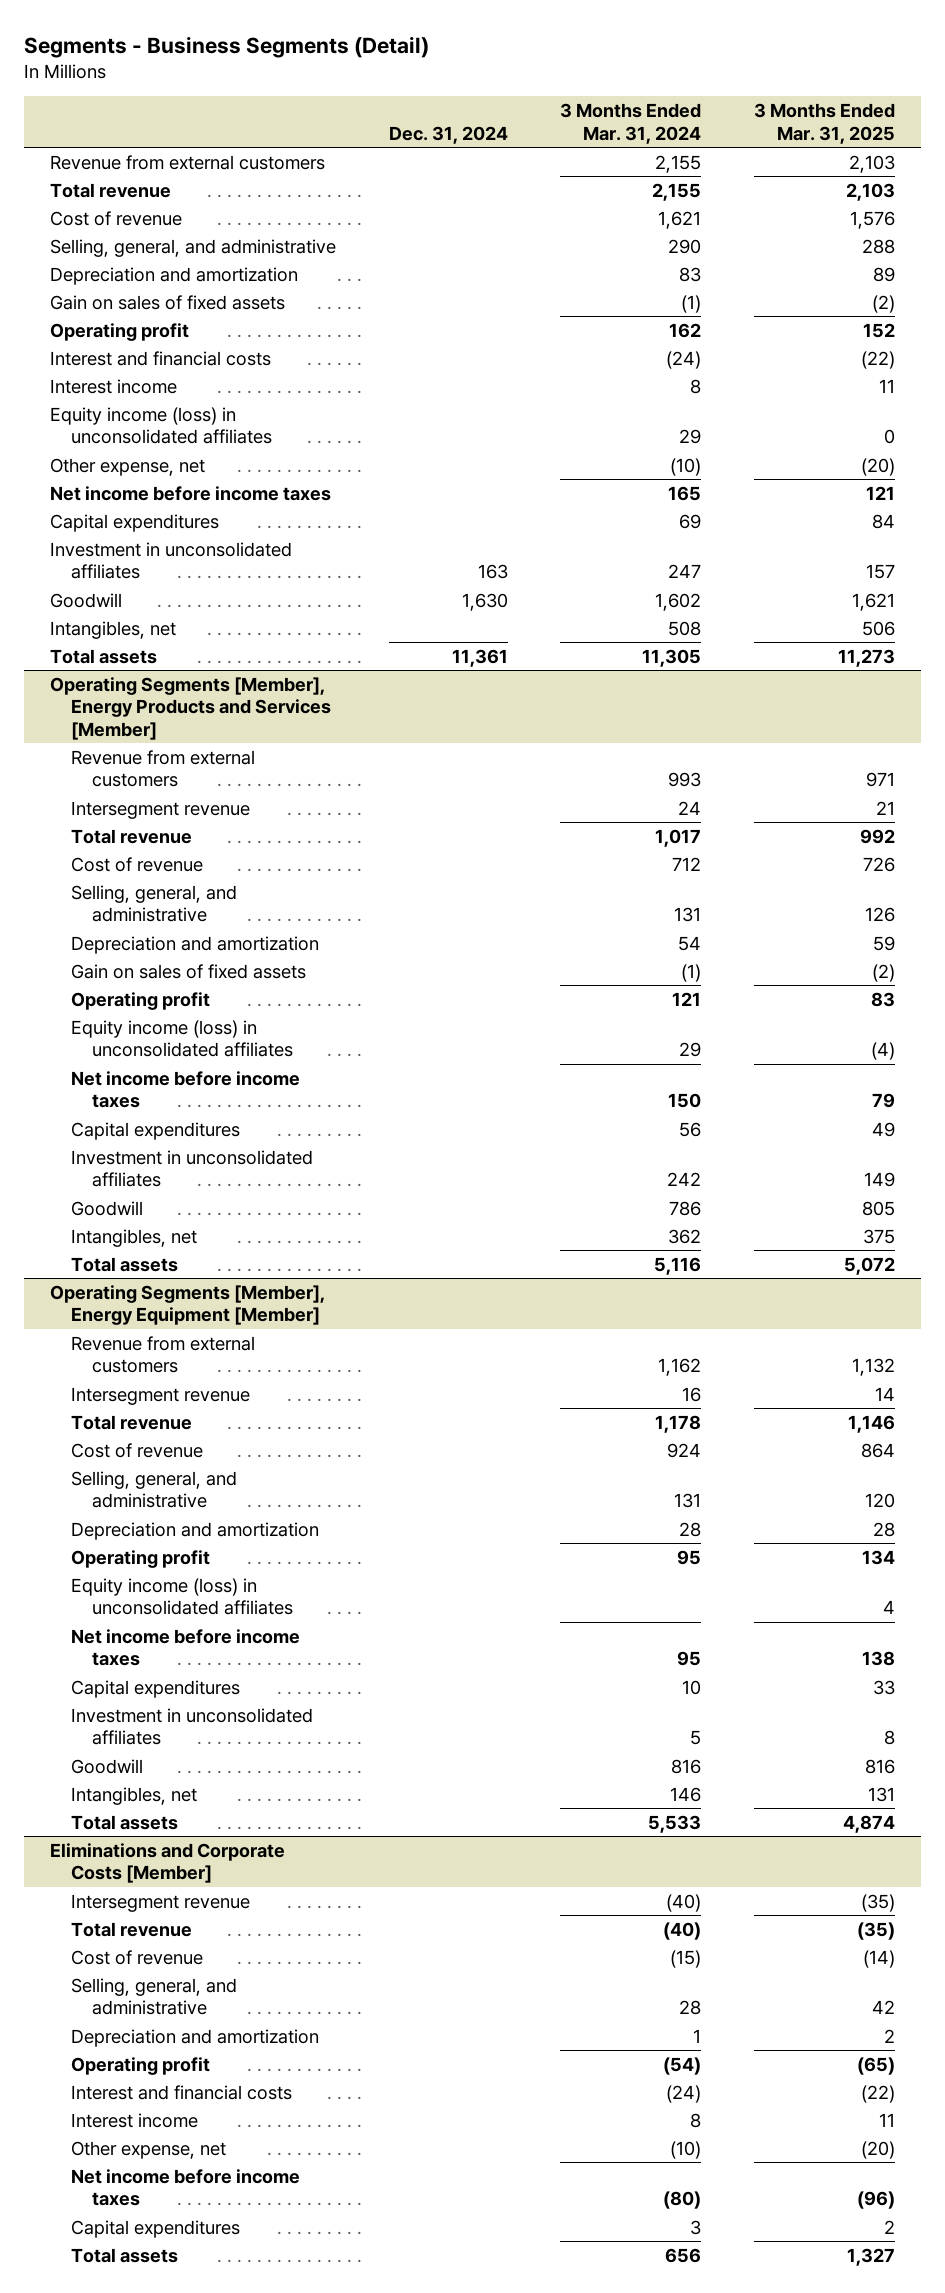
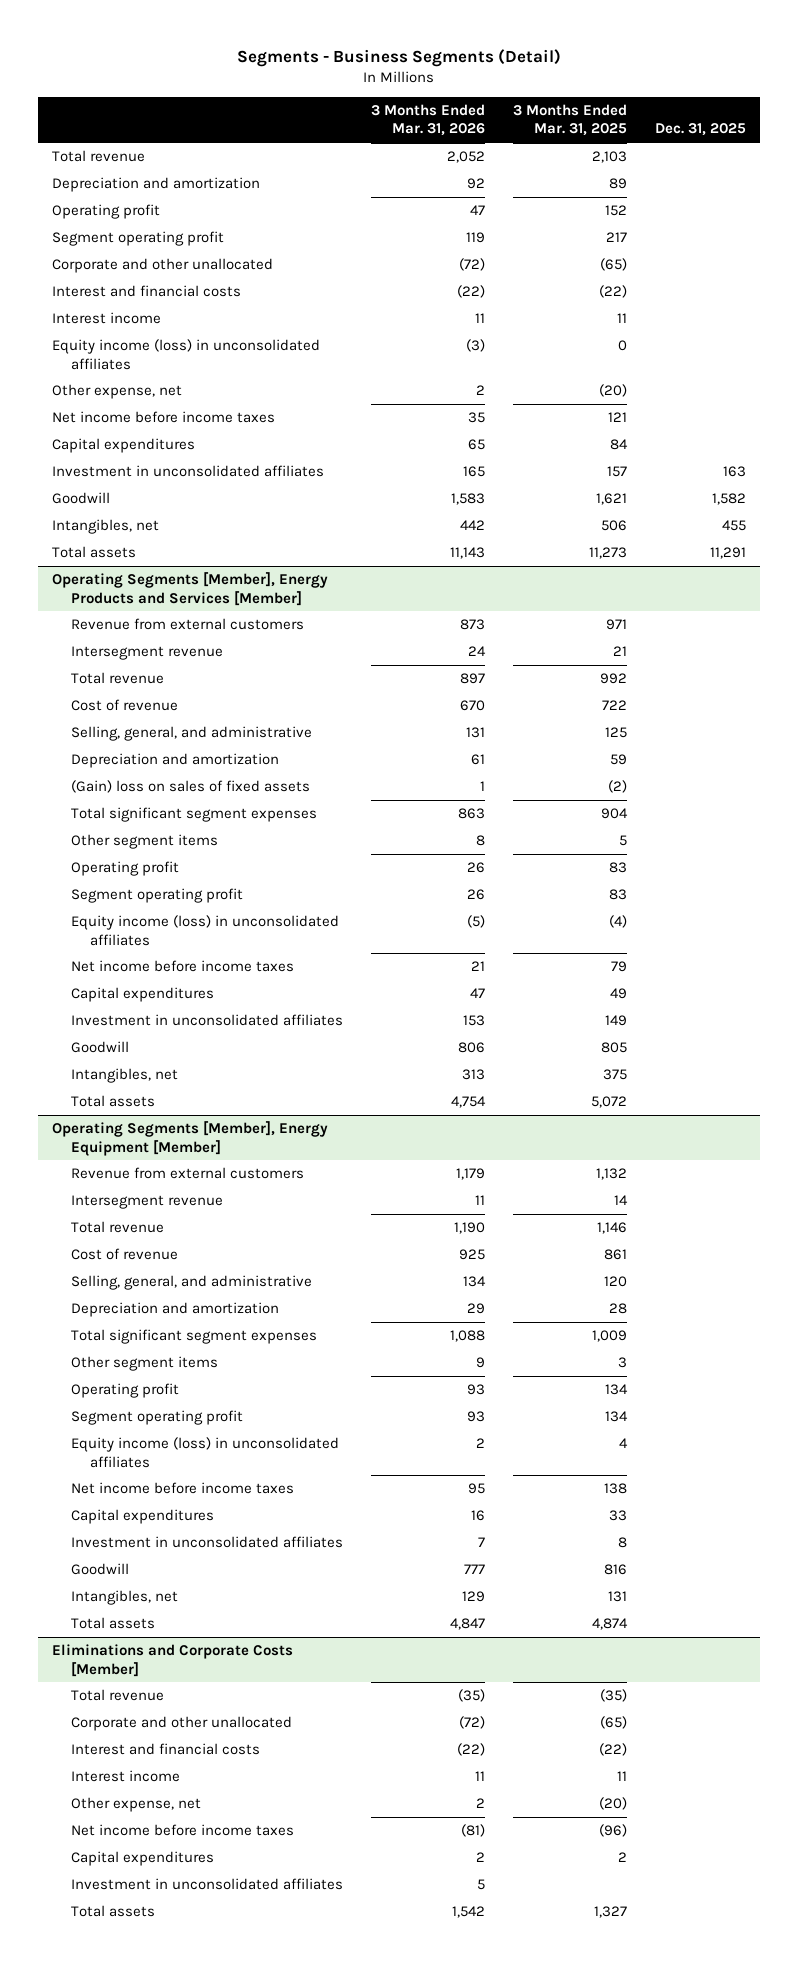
- | Dec. 31, 2024 | 3 Months Ended Mar. 31, 2024 | 3 Months Ended Mar. 31, 2025
+ | 3 Months Ended Mar. 31, 2026 | 3 Months Ended Mar. 31, 2025 | Dec. 31, 2025
- Revenue from external customers | | 2,155 | 2,103
- Cost of revenue | | 1,621 | 1,576
- Selling, general, and administrative | | 290 | 288
- Gain on sales of fixed assets | | (1) | (2)
+ Segment operating profit | 119 | 217 |
+ Corporate and other unallocated | (72) | (65) |
@ Operating Segments [Member], Energy Products and Services [Member]
- Cost of revenue | | 712 | 726
- Selling, general, and administrative | | 131 | 126
+ Cost of revenue | 670 | 722 |
+ Selling, general, and administrative | 131 | 125 |
- Gain on sales of fixed assets | | (1) | (2)
+ (Gain) loss on sales of fixed assets | 1 | (2) |
+ Total significant segment expenses | 863 | 904 |
+ Other segment items | 8 | 5 |
+ Segment operating profit | 26 | 83 |
@ Operating Segments [Member], Energy Equipment [Member]
- Cost of revenue | | 924 | 864
+ Cost of revenue | 925 | 861 |
+ Total significant segment expenses | 1,088 | 1,009 |
+ Other segment items | 9 | 3 |
+ Segment operating profit | 93 | 134 |
@ Eliminations and Corporate Costs [Member]
- Intersegment revenue | | (40) | (35)
- Cost of revenue | | (15) | (14)
- Selling, general, and administrative | | 28 | 42
- Depreciation and amortization | | 1 | 2
- Operating profit | | (54) | (65)
+ Corporate and other unallocated | (72) | (65) |
+ Investment in unconsolidated affiliates | 5 | |

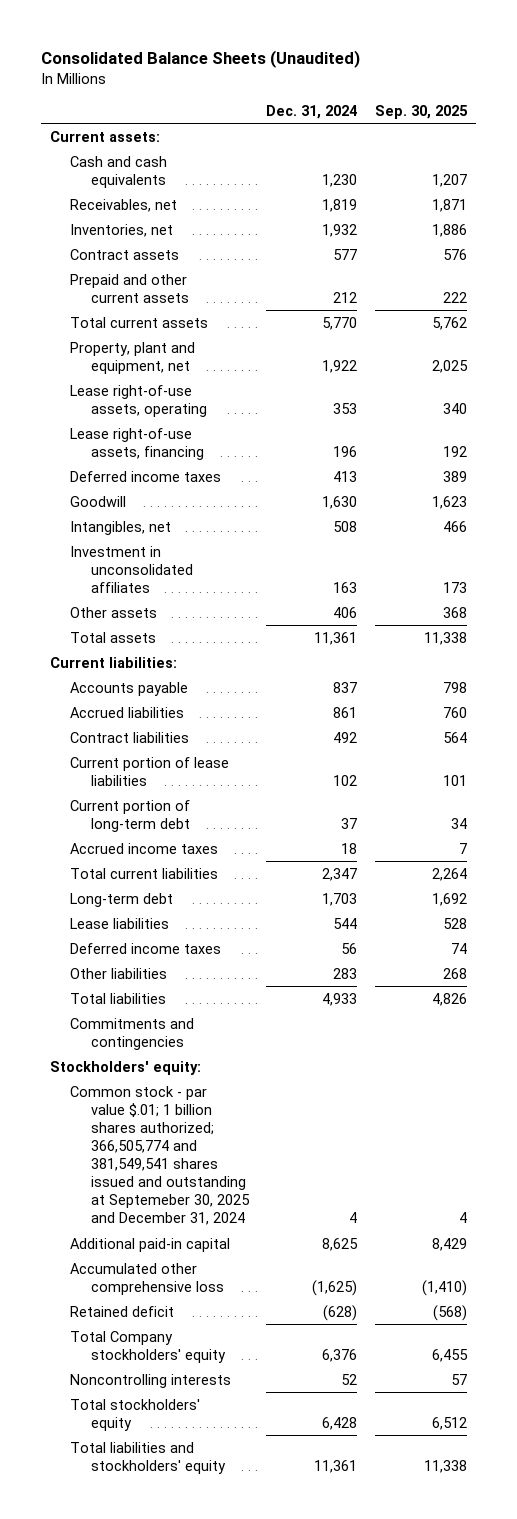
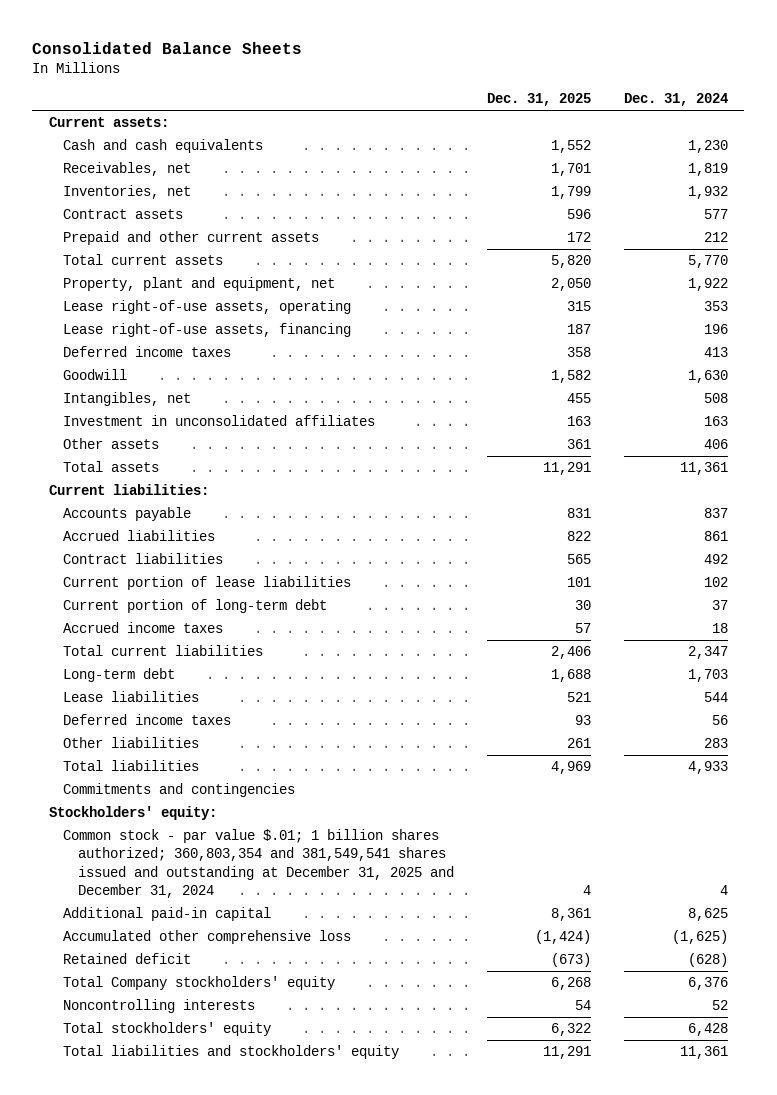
- Consolidated Balance Sheets (Unaudited)
+ Consolidated Balance Sheets
- | Dec. 31, 2024 | Sep. 30, 2025
+ | Dec. 31, 2025 | Dec. 31, 2024
- Common stock - par value $.01; 1 billion shares authorized; 366,505,774 and 381,549,541 shares issued and outstanding at Septemeber 30, 2025 and December 31, 2024 | 4 | 4
+ Common stock - par value $.01; 1 billion shares authorized; 360,803,354 and 381,549,541 shares issued and outstanding at December 31, 2025 and December 31, 2024 | 4 | 4

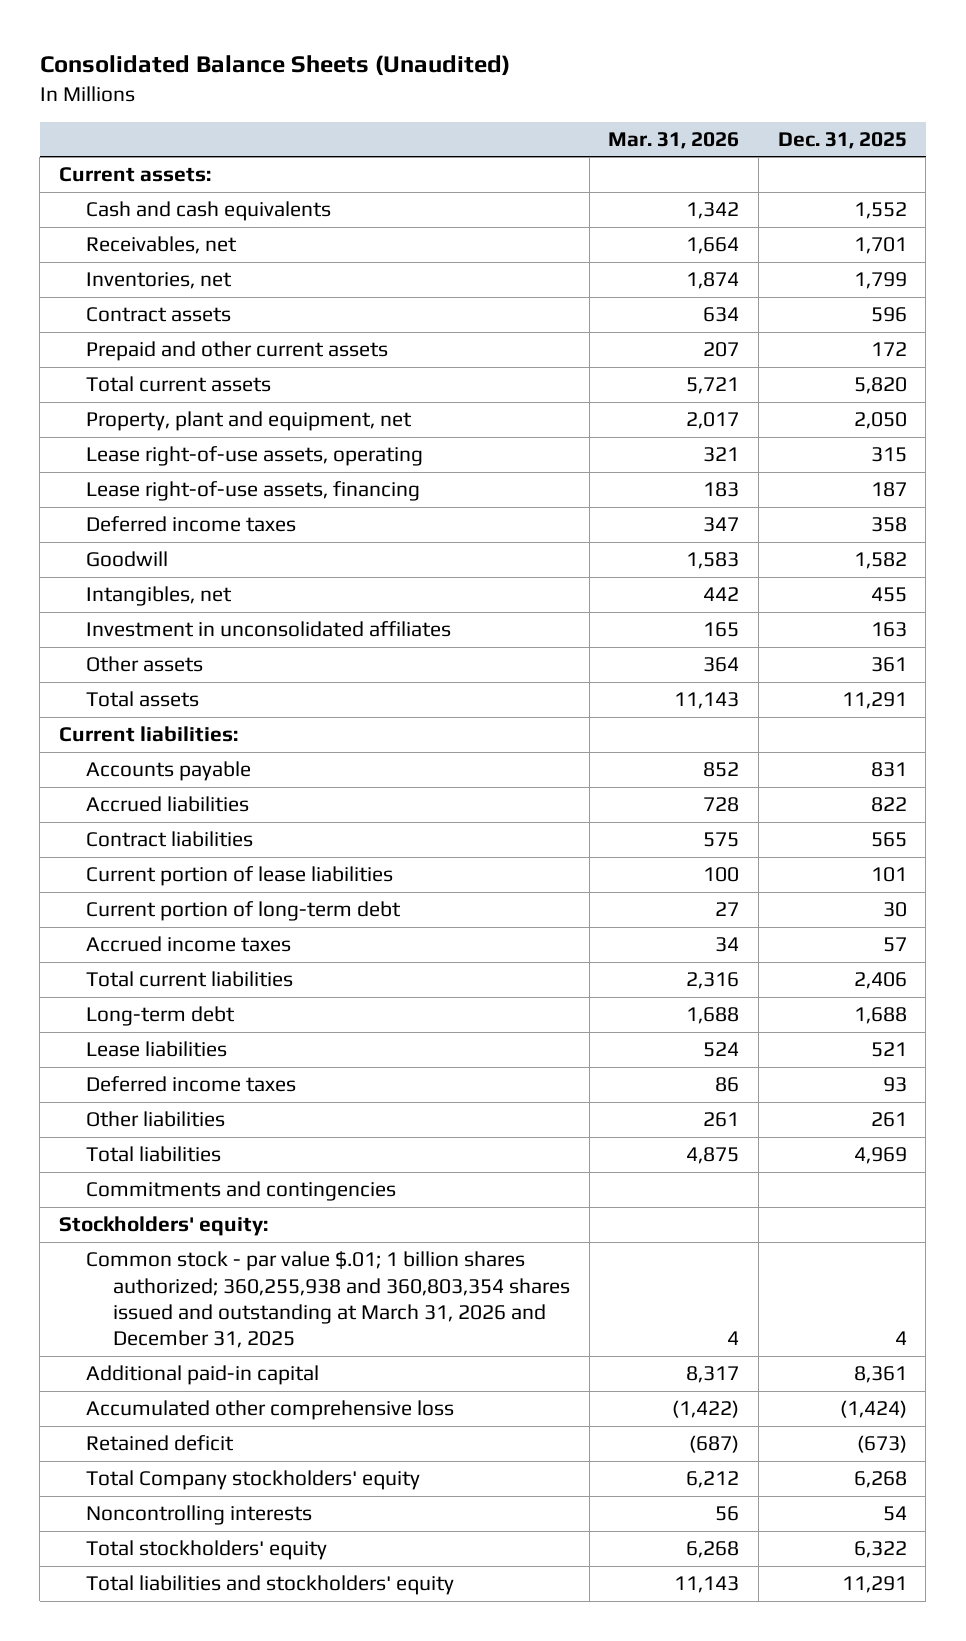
- Consolidated Balance Sheets
+ Consolidated Balance Sheets (Unaudited)
- | Dec. 31, 2025 | Dec. 31, 2024
+ | Mar. 31, 2026 | Dec. 31, 2025
- Common stock - par value $.01; 1 billion shares authorized; 360,803,354 and 381,549,541 shares issued and outstanding at December 31, 2025 and December 31, 2024 | 4 | 4
+ Common stock - par value $.01; 1 billion shares authorized; 360,255,938 and 360,803,354 shares issued and outstanding at March 31, 2026 and December 31, 2025 | 4 | 4

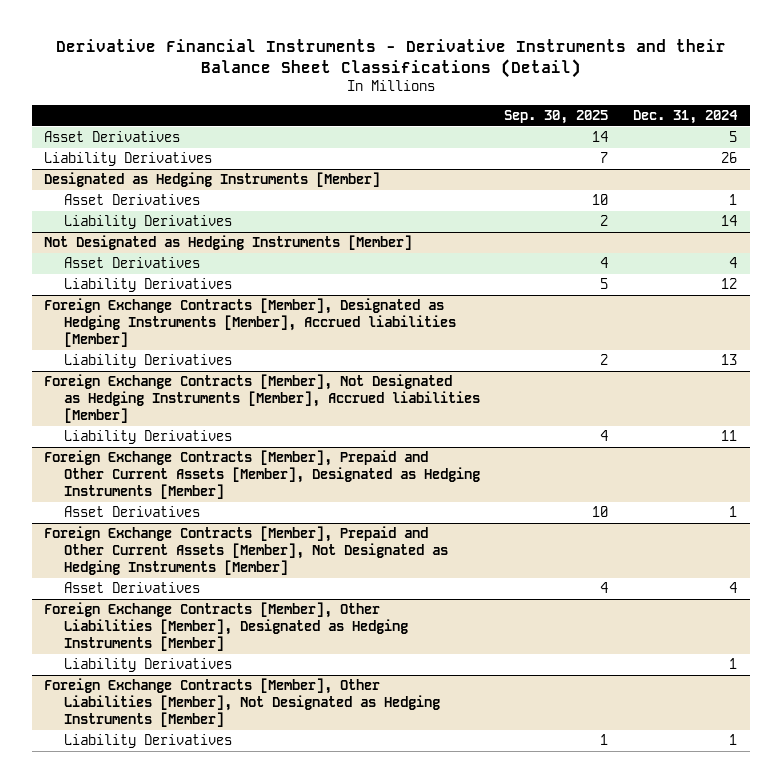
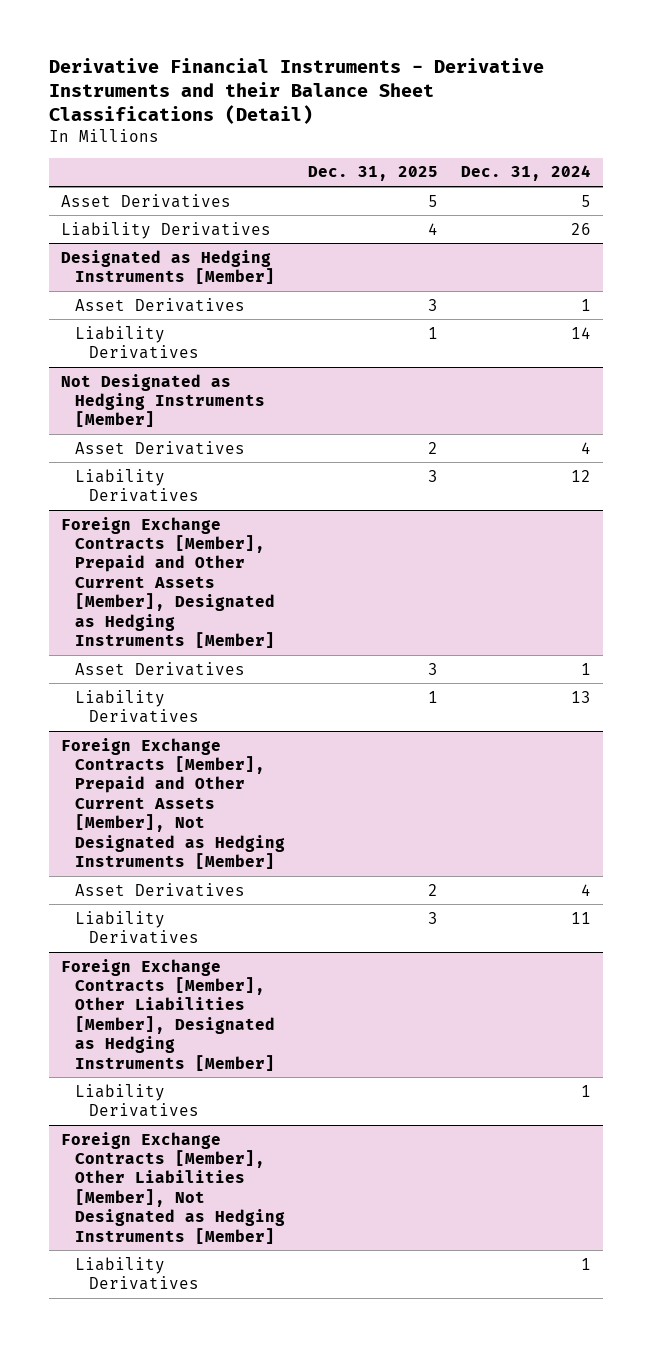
- | Sep. 30, 2025 | Dec. 31, 2024
+ | Dec. 31, 2025 | Dec. 31, 2024
- Foreign Exchange Contracts [Member], Designated as Hedging Instruments [Member], Accrued liabilities [Member]
- Liability Derivatives | 2 | 13
- Foreign Exchange Contracts [Member], Not Designated as Hedging Instruments [Member], Accrued liabilities [Member]
- Liability Derivatives | 4 | 11
@ Foreign Exchange Contracts [Member], Prepaid and Other Current Assets [Member], Designated as Hedging Instruments [Member]
+ Liability Derivatives | 1 | 13
@ Foreign Exchange Contracts [Member], Prepaid and Other Current Assets [Member], Not Designated as Hedging Instruments [Member]
+ Liability Derivatives | 3 | 11

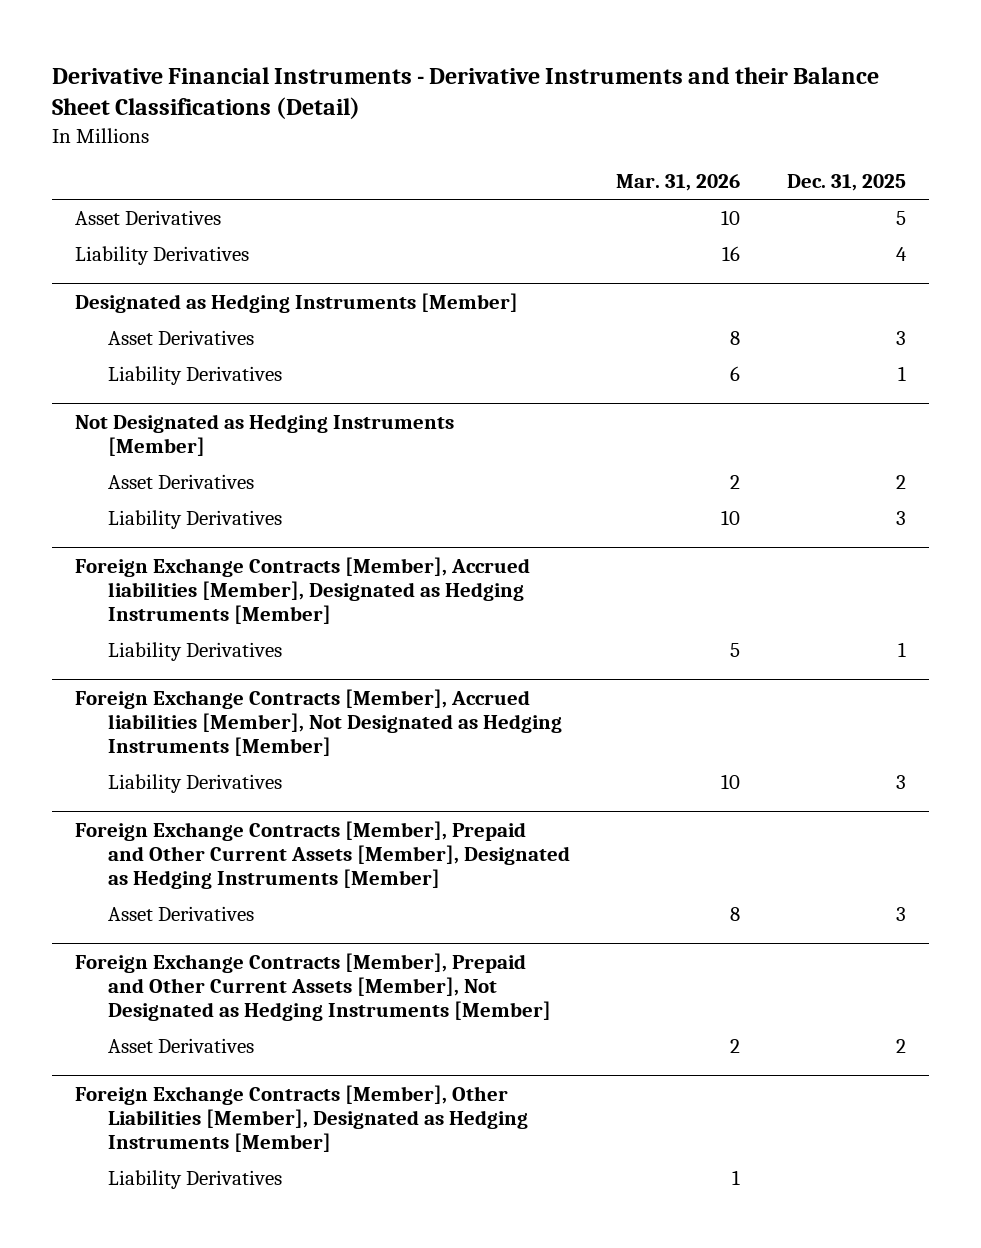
- | Dec. 31, 2025 | Dec. 31, 2024
+ | Mar. 31, 2026 | Dec. 31, 2025
+ Foreign Exchange Contracts [Member], Accrued liabilities [Member], Designated as Hedging Instruments [Member]
+ Liability Derivatives | 5 | 1
+ Foreign Exchange Contracts [Member], Accrued liabilities [Member], Not Designated as Hedging Instruments [Member]
+ Liability Derivatives | 10 | 3
@ Foreign Exchange Contracts [Member], Prepaid and Other Current Assets [Member], Designated as Hedging Instruments [Member]
- Liability Derivatives | 1 | 13
@ Foreign Exchange Contracts [Member], Prepaid and Other Current Assets [Member], Not Designated as Hedging Instruments [Member]
- Liability Derivatives | 3 | 11
- Foreign Exchange Contracts [Member], Other Liabilities [Member], Not Designated as Hedging Instruments [Member]
- Liability Derivatives | | 1

